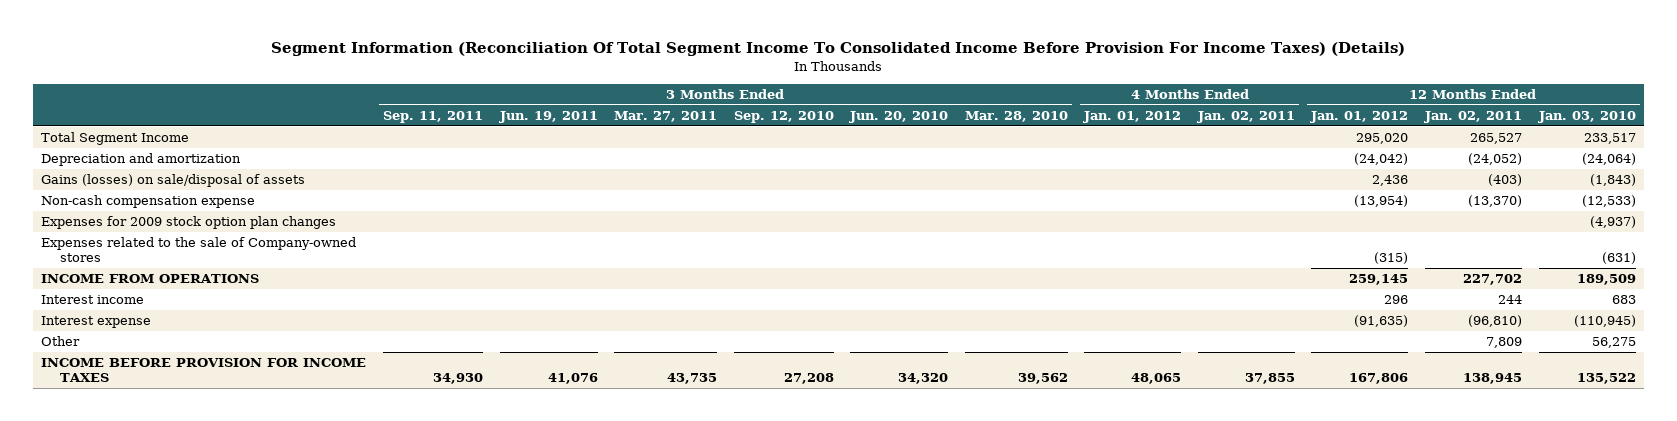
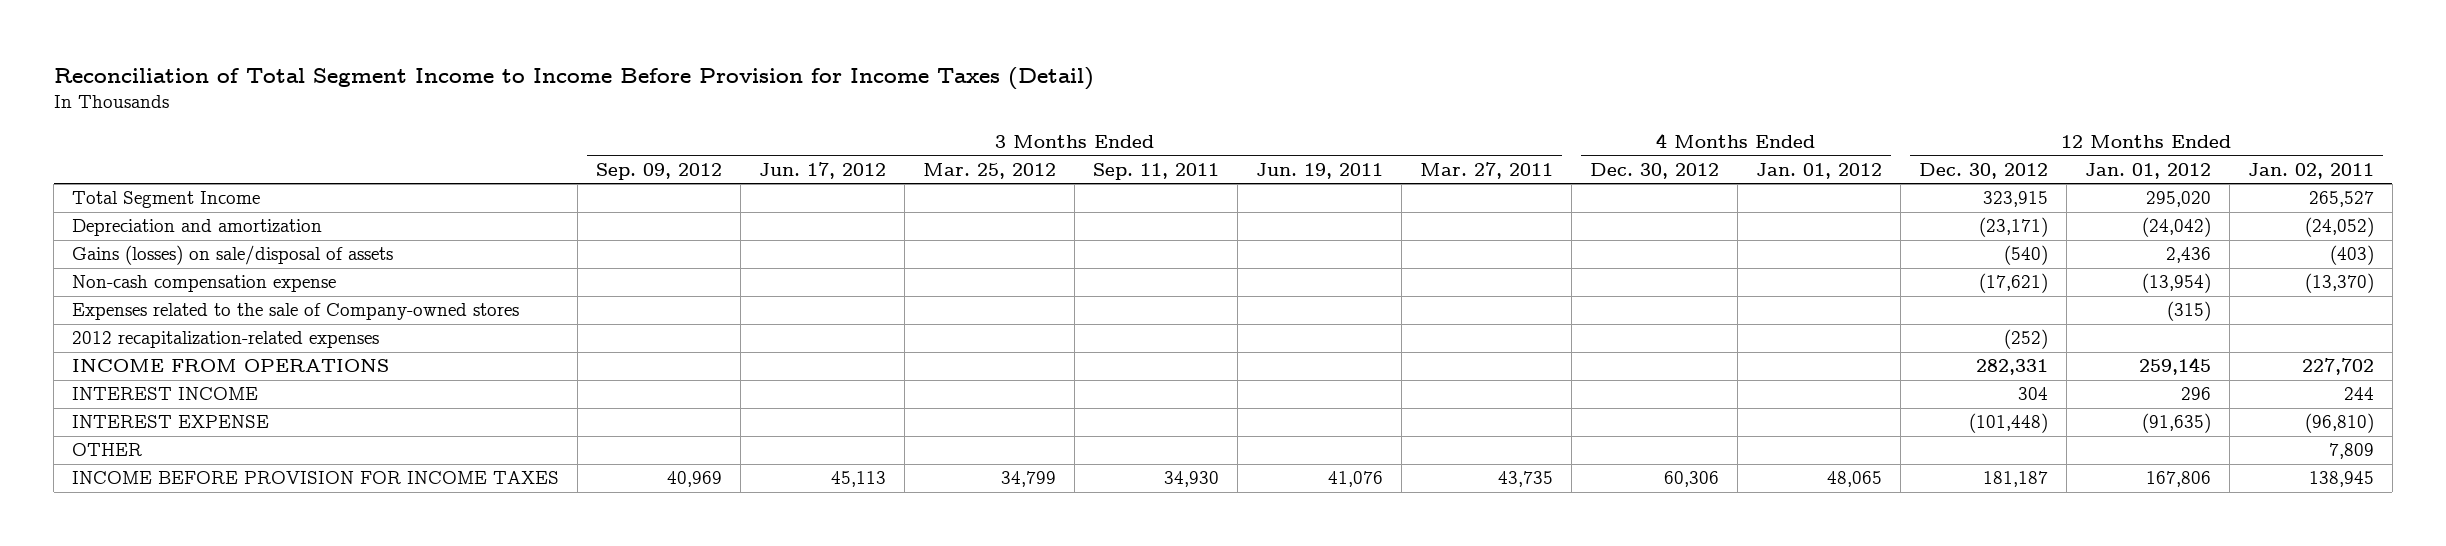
- Segment Information (Reconciliation Of Total Segment Income To Consolidated Income Before Provision For Income Taxes) (Details)
+ Reconciliation of Total Segment Income to Income Before Provision for Income Taxes (Detail)
- | 3 Months Ended Sep. 11, 2011 | 3 Months Ended Jun. 19, 2011 | 3 Months Ended Mar. 27, 2011 | 3 Months Ended Sep. 12, 2010 | 3 Months Ended Jun. 20, 2010 | 3 Months Ended Mar. 28, 2010 | 4 Months Ended Jan. 01, 2012 | 4 Months Ended Jan. 02, 2011 | 12 Months Ended Jan. 01, 2012 | 12 Months Ended Jan. 02, 2011 | 12 Months Ended Jan. 03, 2010
+ | 3 Months Ended Sep. 09, 2012 | 3 Months Ended Jun. 17, 2012 | 3 Months Ended Mar. 25, 2012 | 3 Months Ended Sep. 11, 2011 | 3 Months Ended Jun. 19, 2011 | 3 Months Ended Mar. 27, 2011 | 4 Months Ended Dec. 30, 2012 | 4 Months Ended Jan. 01, 2012 | 12 Months Ended Dec. 30, 2012 | 12 Months Ended Jan. 01, 2012 | 12 Months Ended Jan. 02, 2011
- Expenses for 2009 stock option plan changes | | | | | | | | | | | (4,937)
+ 2012 recapitalization-related expenses | | | | | | | | | (252) | |
- Interest income | | | | | | | | | 296 | 244 | 683
- Interest expense | | | | | | | | | (91,635) | (96,810) | (110,945)
- Other | | | | | | | | | | 7,809 | 56,275
+ INTEREST INCOME | | | | | | | | | 304 | 296 | 244
+ INTEREST EXPENSE | | | | | | | | | (101,448) | (91,635) | (96,810)
+ OTHER | | | | | | | | | | | 7,809

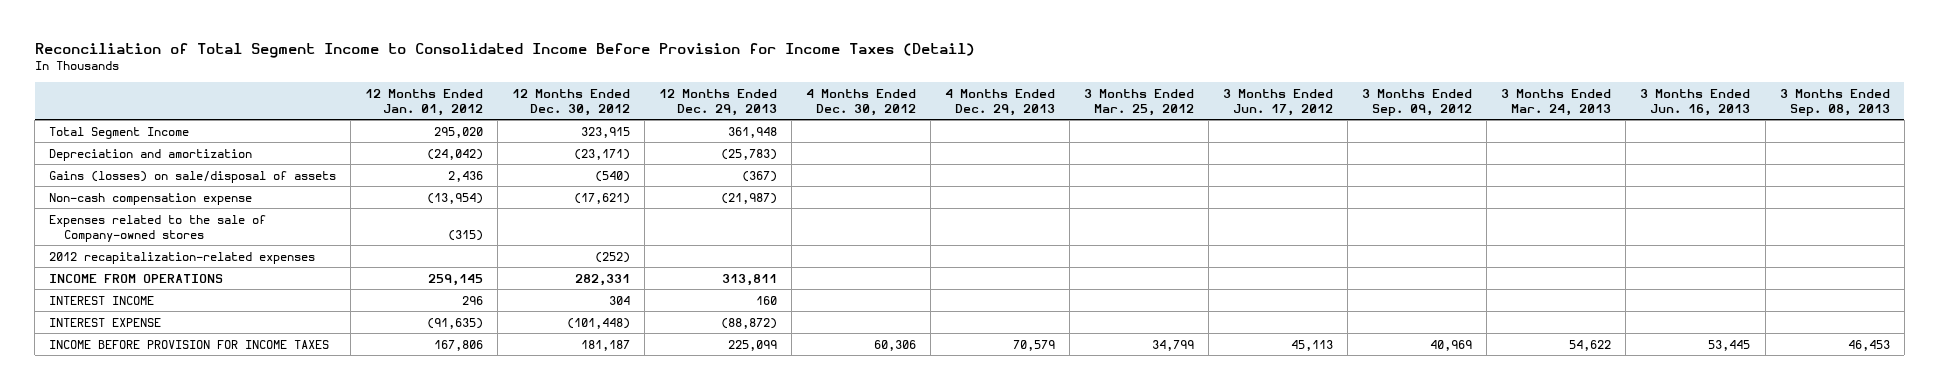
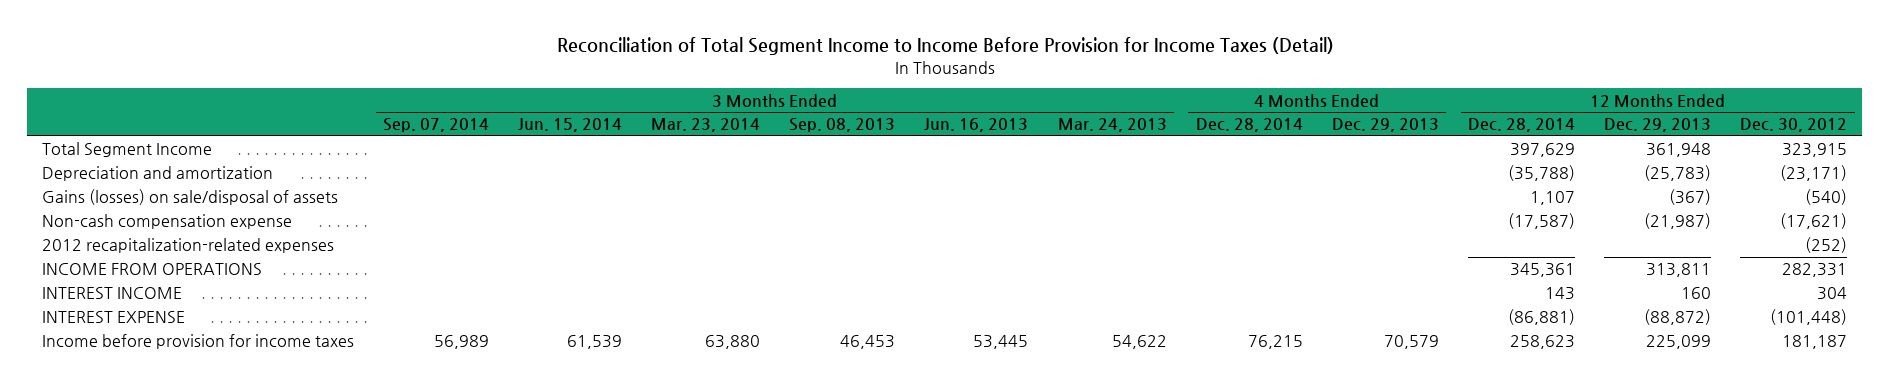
- Reconciliation of Total Segment Income to Consolidated Income Before Provision for Income Taxes (Detail)
+ Reconciliation of Total Segment Income to Income Before Provision for Income Taxes (Detail)
- | 12 Months Ended Jan. 01, 2012 | 12 Months Ended Dec. 30, 2012 | 12 Months Ended Dec. 29, 2013 | 4 Months Ended Dec. 30, 2012 | 4 Months Ended Dec. 29, 2013 | 3 Months Ended Mar. 25, 2012 | 3 Months Ended Jun. 17, 2012 | 3 Months Ended Sep. 09, 2012 | 3 Months Ended Mar. 24, 2013 | 3 Months Ended Jun. 16, 2013 | 3 Months Ended Sep. 08, 2013
+ | 3 Months Ended Sep. 07, 2014 | 3 Months Ended Jun. 15, 2014 | 3 Months Ended Mar. 23, 2014 | 3 Months Ended Sep. 08, 2013 | 3 Months Ended Jun. 16, 2013 | 3 Months Ended Mar. 24, 2013 | 4 Months Ended Dec. 28, 2014 | 4 Months Ended Dec. 29, 2013 | 12 Months Ended Dec. 28, 2014 | 12 Months Ended Dec. 29, 2013 | 12 Months Ended Dec. 30, 2012
- Expenses related to the sale of Company-owned stores | (315) | | | | | | | | | |
- INCOME BEFORE PROVISION FOR INCOME TAXES | 167,806 | 181,187 | 225,099 | 60,306 | 70,579 | 34,799 | 45,113 | 40,969 | 54,622 | 53,445 | 46,453
+ Income before provision for income taxes | 56,989 | 61,539 | 63,880 | 46,453 | 53,445 | 54,622 | 76,215 | 70,579 | 258,623 | 225,099 | 181,187

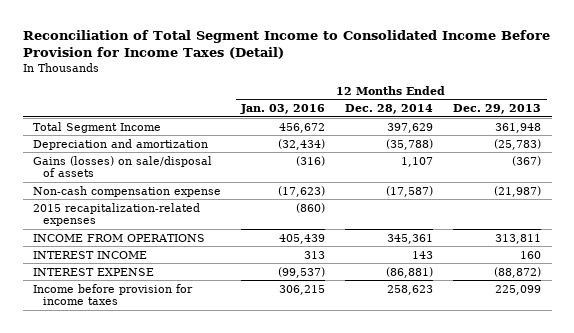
- Reconciliation of Total Segment Income to Income Before Provision for Income Taxes (Detail)
+ Reconciliation of Total Segment Income to Consolidated Income Before Provision for Income Taxes (Detail)
- | 3 Months Ended Sep. 07, 2014 | 3 Months Ended Jun. 15, 2014 | 3 Months Ended Mar. 23, 2014 | 3 Months Ended Sep. 08, 2013 | 3 Months Ended Jun. 16, 2013 | 3 Months Ended Mar. 24, 2013 | 4 Months Ended Dec. 28, 2014 | 4 Months Ended Dec. 29, 2013 | 12 Months Ended Dec. 28, 2014 | 12 Months Ended Dec. 29, 2013 | 12 Months Ended Dec. 30, 2012
+ | 12 Months Ended Jan. 03, 2016 | 12 Months Ended Dec. 28, 2014 | 12 Months Ended Dec. 29, 2013
- 2012 recapitalization-related expenses | | | | | | | | | | | (252)
+ 2015 recapitalization-related expenses | (860) | |

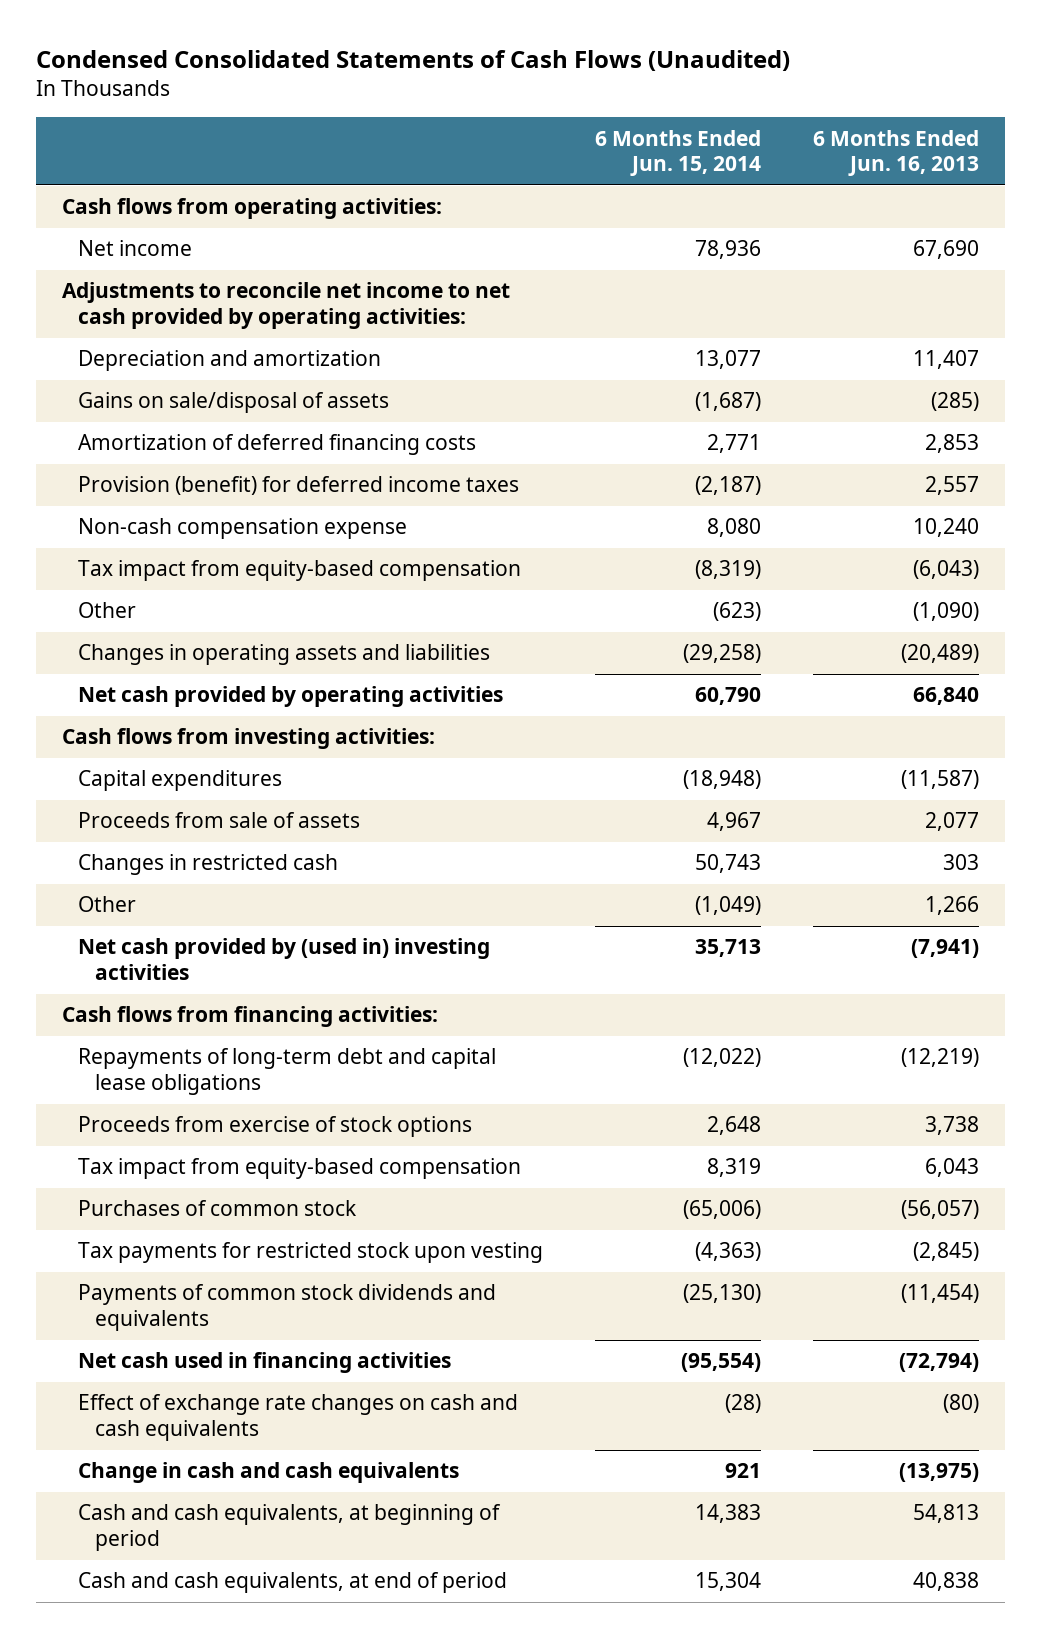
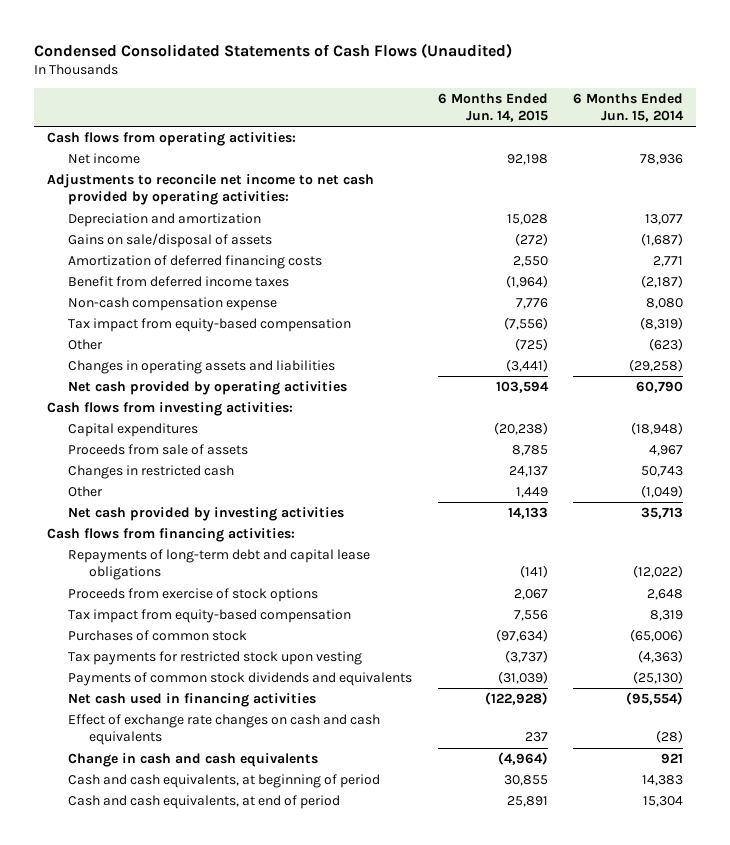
- | 6 Months Ended Jun. 15, 2014 | 6 Months Ended Jun. 16, 2013
+ | 6 Months Ended Jun. 14, 2015 | 6 Months Ended Jun. 15, 2014
- Provision (benefit) for deferred income taxes | (2,187) | 2,557
+ Benefit from deferred income taxes | (1,964) | (2,187)
- Net cash provided by (used in) investing activities | 35,713 | (7,941)
+ Net cash provided by investing activities | 14,133 | 35,713

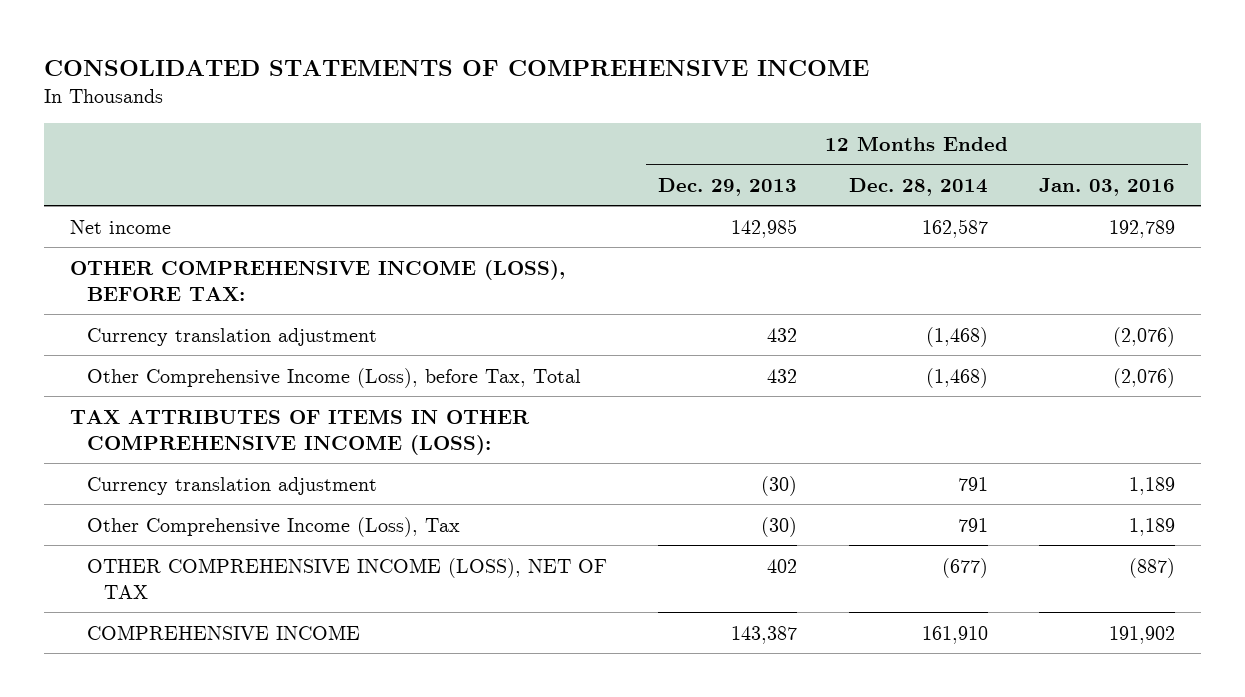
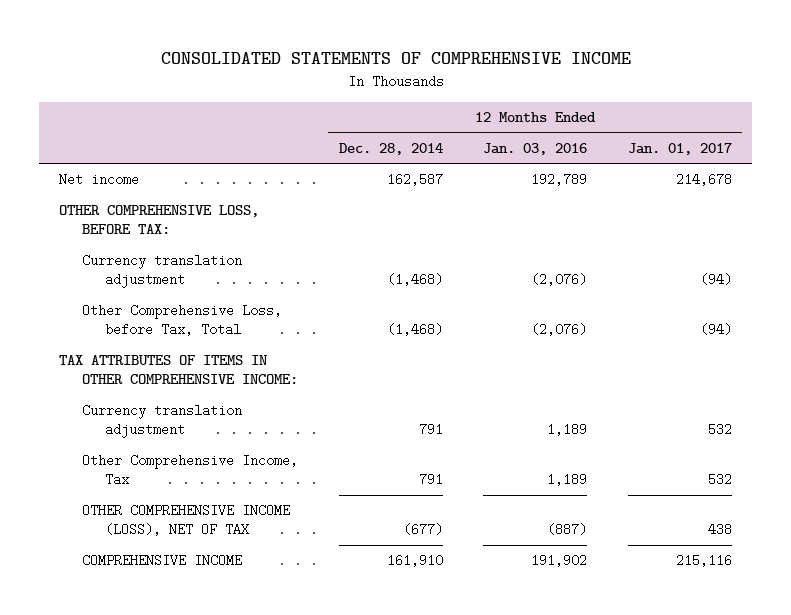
- | 12 Months Ended Dec. 29, 2013 | 12 Months Ended Dec. 28, 2014 | 12 Months Ended Jan. 03, 2016
+ | 12 Months Ended Dec. 28, 2014 | 12 Months Ended Jan. 03, 2016 | 12 Months Ended Jan. 01, 2017
- OTHER COMPREHENSIVE INCOME (LOSS), BEFORE TAX:
+ OTHER COMPREHENSIVE LOSS, BEFORE TAX:
- Other Comprehensive Income (Loss), before Tax, Total | 432 | (1,468) | (2,076)
- TAX ATTRIBUTES OF ITEMS IN OTHER COMPREHENSIVE INCOME (LOSS):
+ Other Comprehensive Loss, before Tax, Total | (1,468) | (2,076) | (94)
+ TAX ATTRIBUTES OF ITEMS IN OTHER COMPREHENSIVE INCOME:
- Other Comprehensive Income (Loss), Tax | (30) | 791 | 1,189
+ Other Comprehensive Income, Tax | 791 | 1,189 | 532

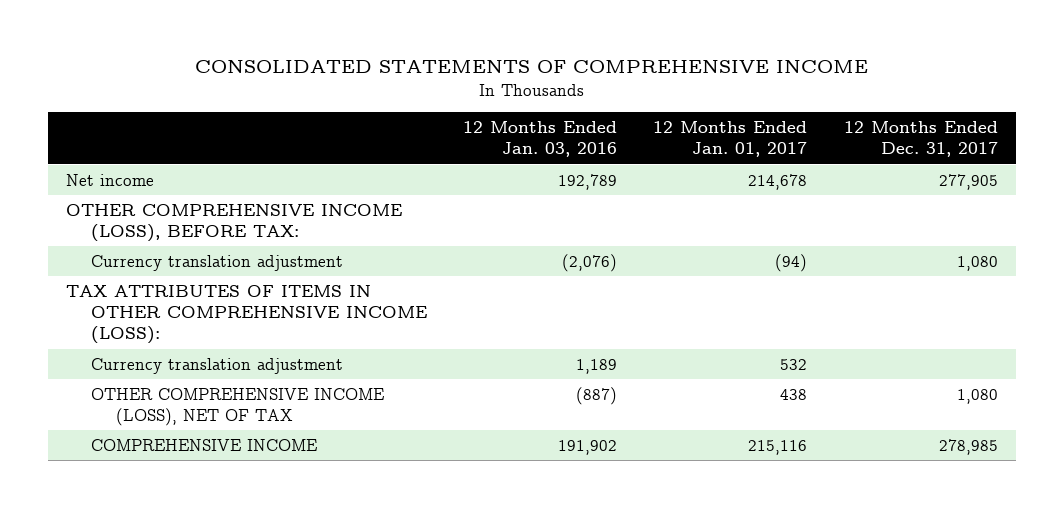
- | 12 Months Ended Dec. 28, 2014 | 12 Months Ended Jan. 03, 2016 | 12 Months Ended Jan. 01, 2017
+ | 12 Months Ended Jan. 03, 2016 | 12 Months Ended Jan. 01, 2017 | 12 Months Ended Dec. 31, 2017
- OTHER COMPREHENSIVE LOSS, BEFORE TAX:
+ OTHER COMPREHENSIVE INCOME (LOSS), BEFORE TAX:
- Other Comprehensive Loss, before Tax, Total | (1,468) | (2,076) | (94)
- TAX ATTRIBUTES OF ITEMS IN OTHER COMPREHENSIVE INCOME:
+ TAX ATTRIBUTES OF ITEMS IN OTHER COMPREHENSIVE INCOME (LOSS):
- Other Comprehensive Income, Tax | 791 | 1,189 | 532

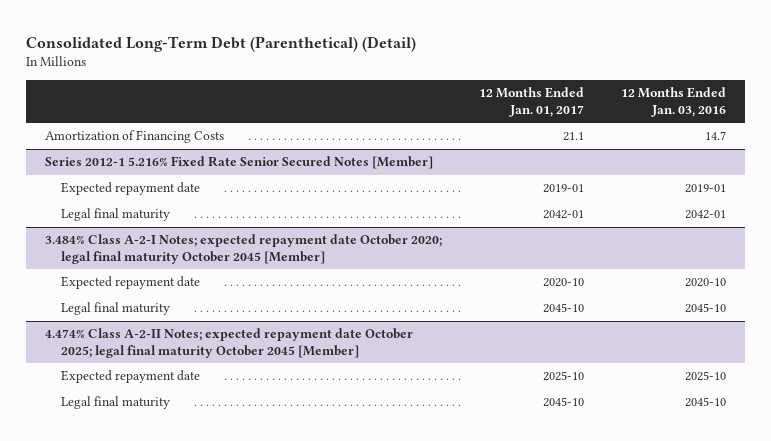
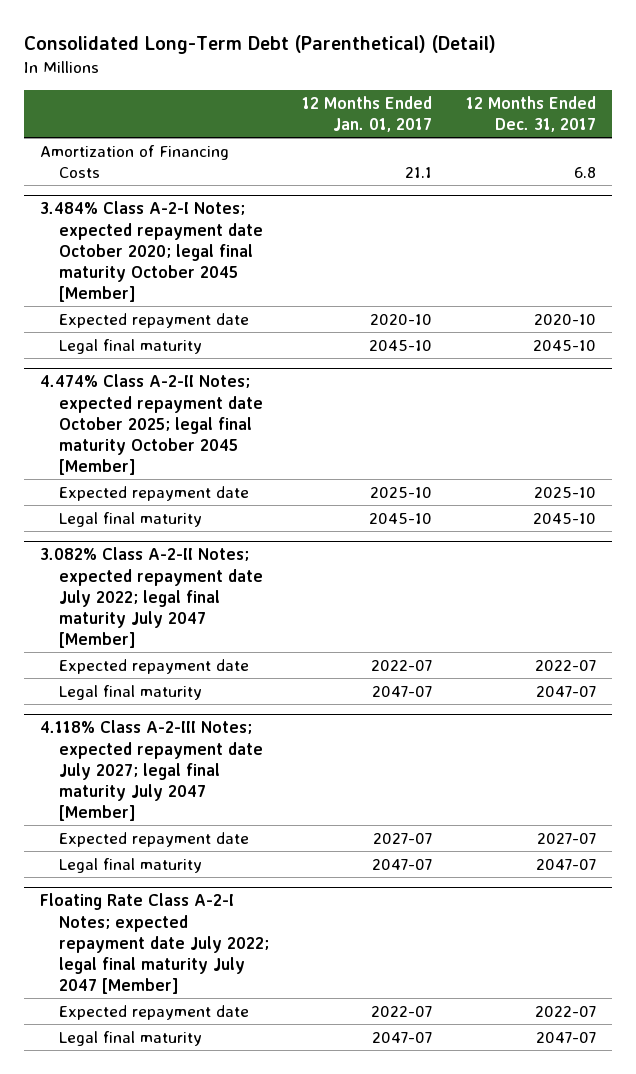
- | 12 Months Ended Jan. 01, 2017 | 12 Months Ended Jan. 03, 2016
+ | 12 Months Ended Jan. 01, 2017 | 12 Months Ended Dec. 31, 2017
- Series 2012-1 5.216% Fixed Rate Senior Secured Notes [Member]
- Expected repayment date | 2019-01 | 2019-01
- Legal final maturity | 2042-01 | 2042-01
+ 3.082% Class A-2-II Notes; expected repayment date July 2022; legal final maturity July 2047 [Member]
+ Expected repayment date | 2022-07 | 2022-07
+ Legal final maturity | 2047-07 | 2047-07
+ 4.118% Class A-2-III Notes; expected repayment date July 2027; legal final maturity July 2047 [Member]
+ Expected repayment date | 2027-07 | 2027-07
+ Legal final maturity | 2047-07 | 2047-07
+ Floating Rate Class A-2-I Notes; expected repayment date July 2022; legal final maturity July 2047 [Member]
+ Expected repayment date | 2022-07 | 2022-07
+ Legal final maturity | 2047-07 | 2047-07

